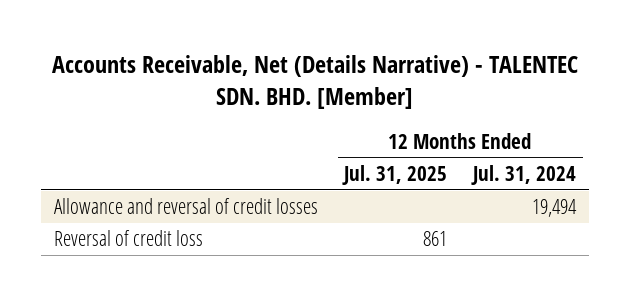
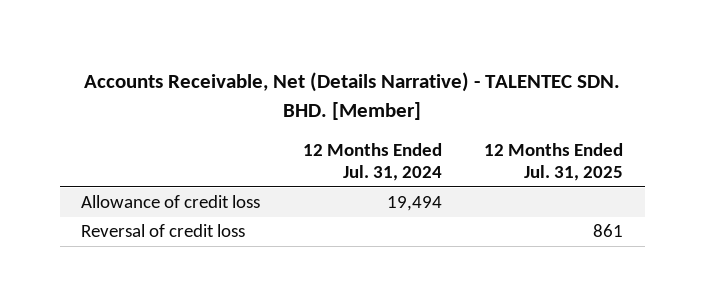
- | 12 Months Ended Jul. 31, 2025 | 12 Months Ended Jul. 31, 2024
+ | 12 Months Ended Jul. 31, 2024 | 12 Months Ended Jul. 31, 2025
- Allowance and reversal of credit losses | | 19,494
+ Allowance of credit loss | 19,494 |

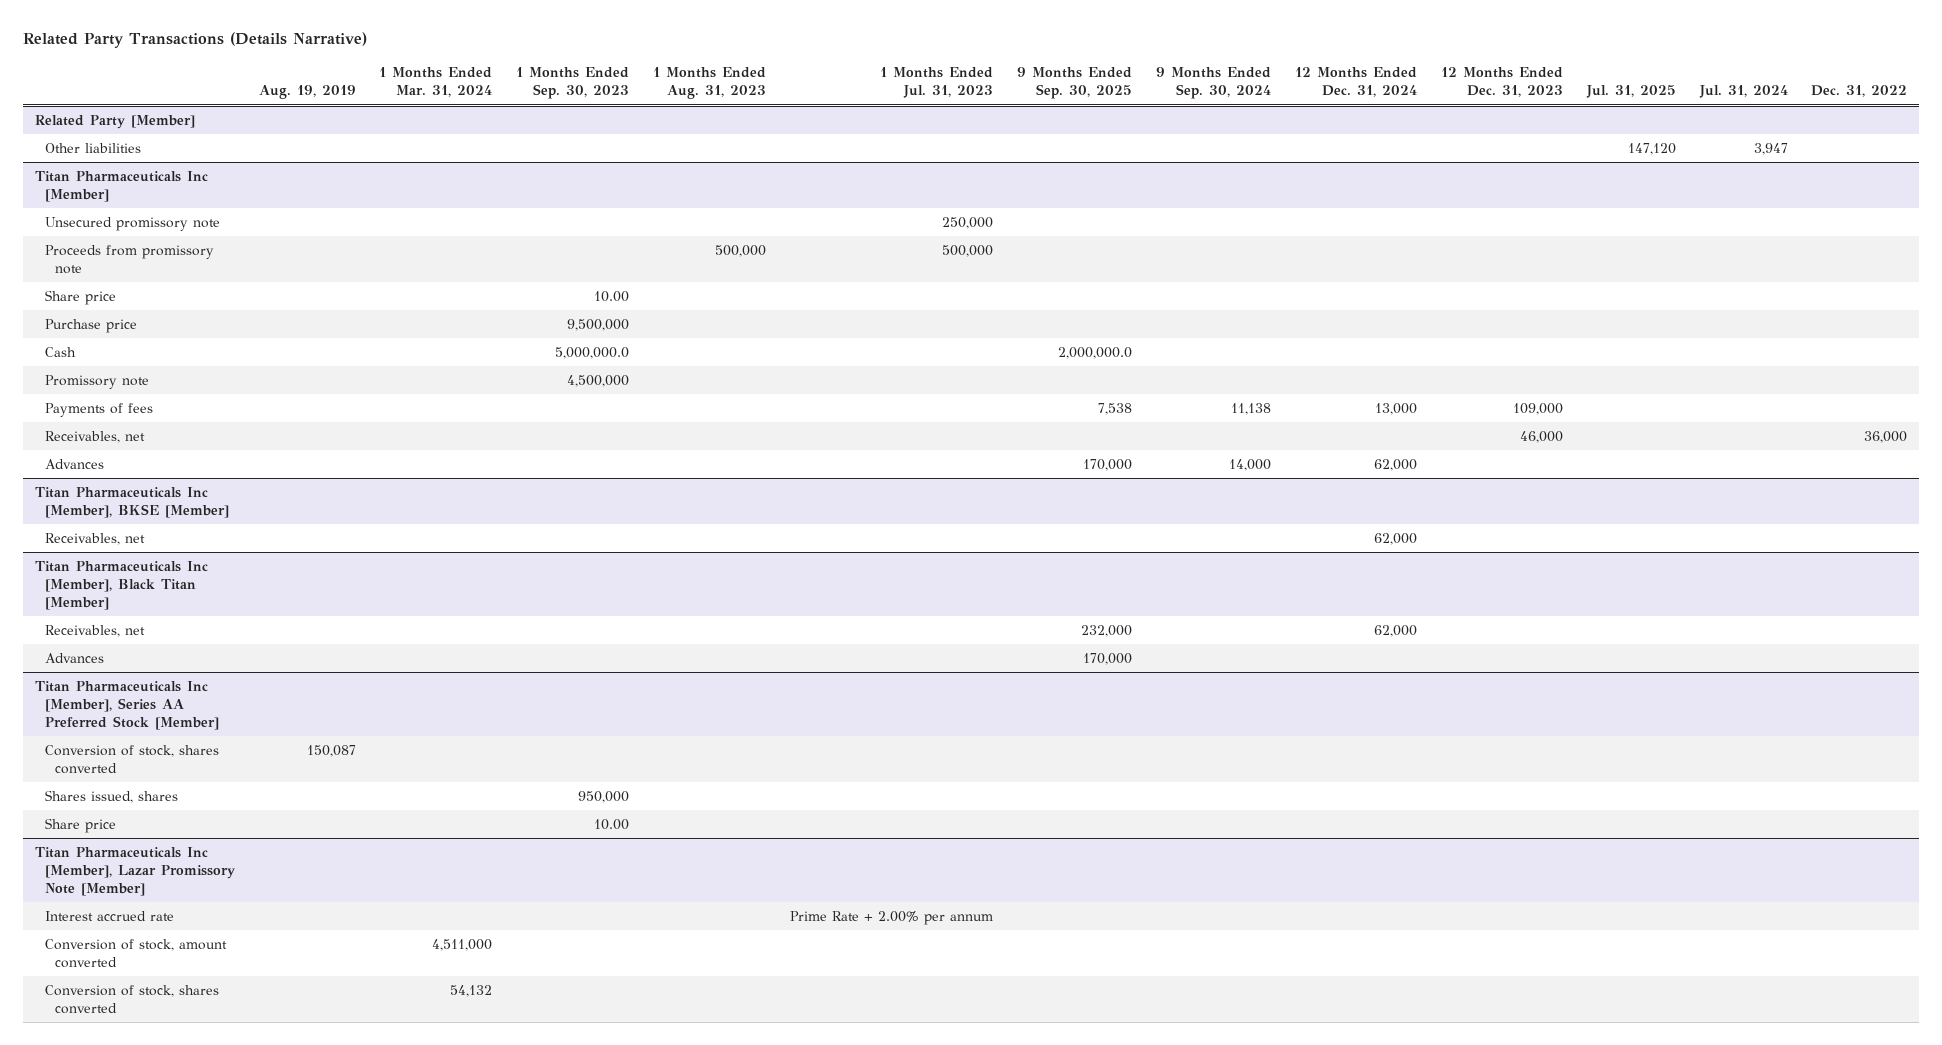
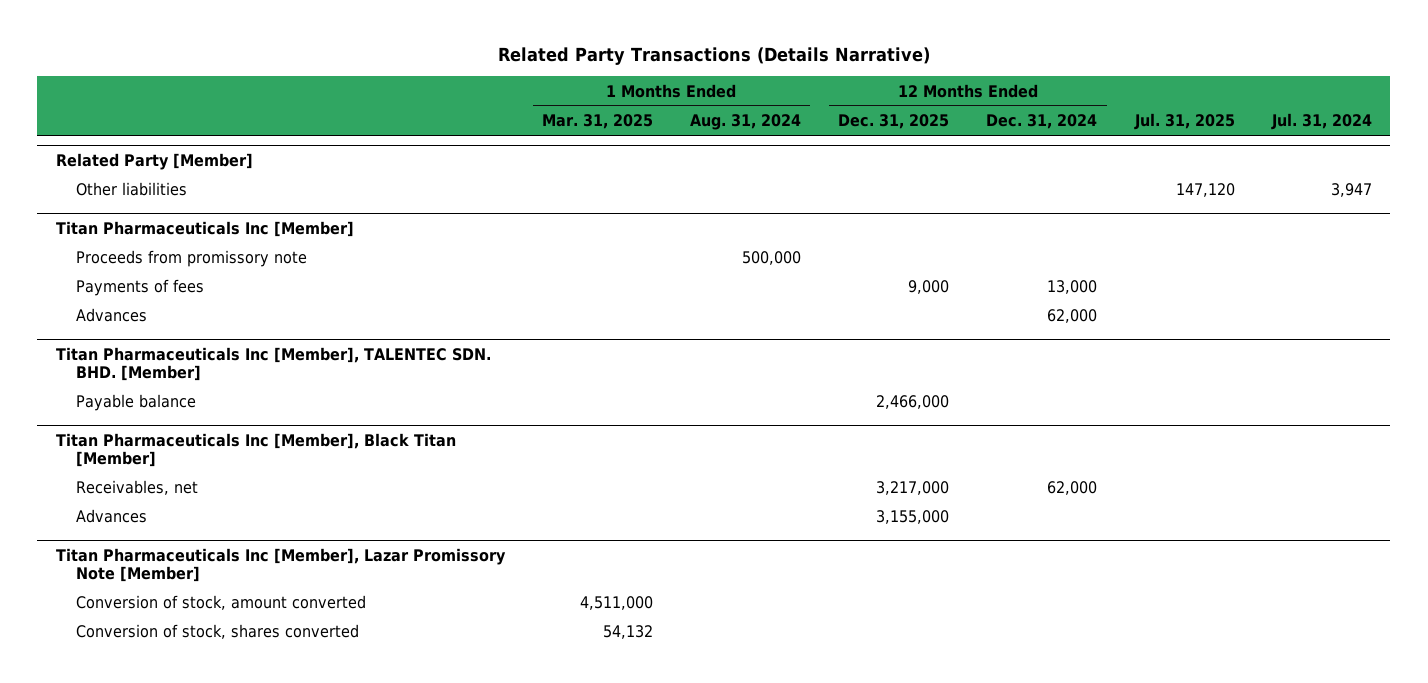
- | Aug. 19, 2019 | 1 Months Ended Mar. 31, 2024 | 1 Months Ended Sep. 30, 2023 | 1 Months Ended Aug. 31, 2023 | 1 Months Ended Jul. 31, 2023 | 9 Months Ended Sep. 30, 2025 | 9 Months Ended Sep. 30, 2024 | 12 Months Ended Dec. 31, 2024 | 12 Months Ended Dec. 31, 2023 | Jul. 31, 2025 | Jul. 31, 2024 | Dec. 31, 2022
+ | 1 Months Ended Mar. 31, 2025 | 1 Months Ended Aug. 31, 2024 | 12 Months Ended Dec. 31, 2025 | 12 Months Ended Dec. 31, 2024 | Jul. 31, 2025 | Jul. 31, 2024
@ Titan Pharmaceuticals Inc [Member]
- Unsecured promissory note | | | | | 250,000 | | | | | | |
- Share price | | | 10.00 | | | | | | | | |
- Purchase price | | | 9,500,000 | | | | | | | | |
- Cash | | | 5,000,000.0 | | | 2,000,000.0 | | | | | |
- Promissory note | | | 4,500,000 | | | | | | | | |
- Receivables, net | | | | | | | | | 46,000 | | | 36,000
- Titan Pharmaceuticals Inc [Member], BKSE [Member]
- Receivables, net | | | | | | | | 62,000 | | | |
+ Titan Pharmaceuticals Inc [Member], TALENTEC SDN. BHD. [Member]
+ Payable balance | | | 2,466,000 | | |
- Titan Pharmaceuticals Inc [Member], Series AA Preferred Stock [Member]
- Conversion of stock, shares converted | 150,087 | | | | | | | | | | |
- Shares issued, shares | | | 950,000 | | | | | | | | |
- Share price | | | 10.00 | | | | | | | | |
@ Titan Pharmaceuticals Inc [Member], Lazar Promissory Note [Member]
- Interest accrued rate | | | | | Prime Rate + 2.00% per annum | | | | | | |

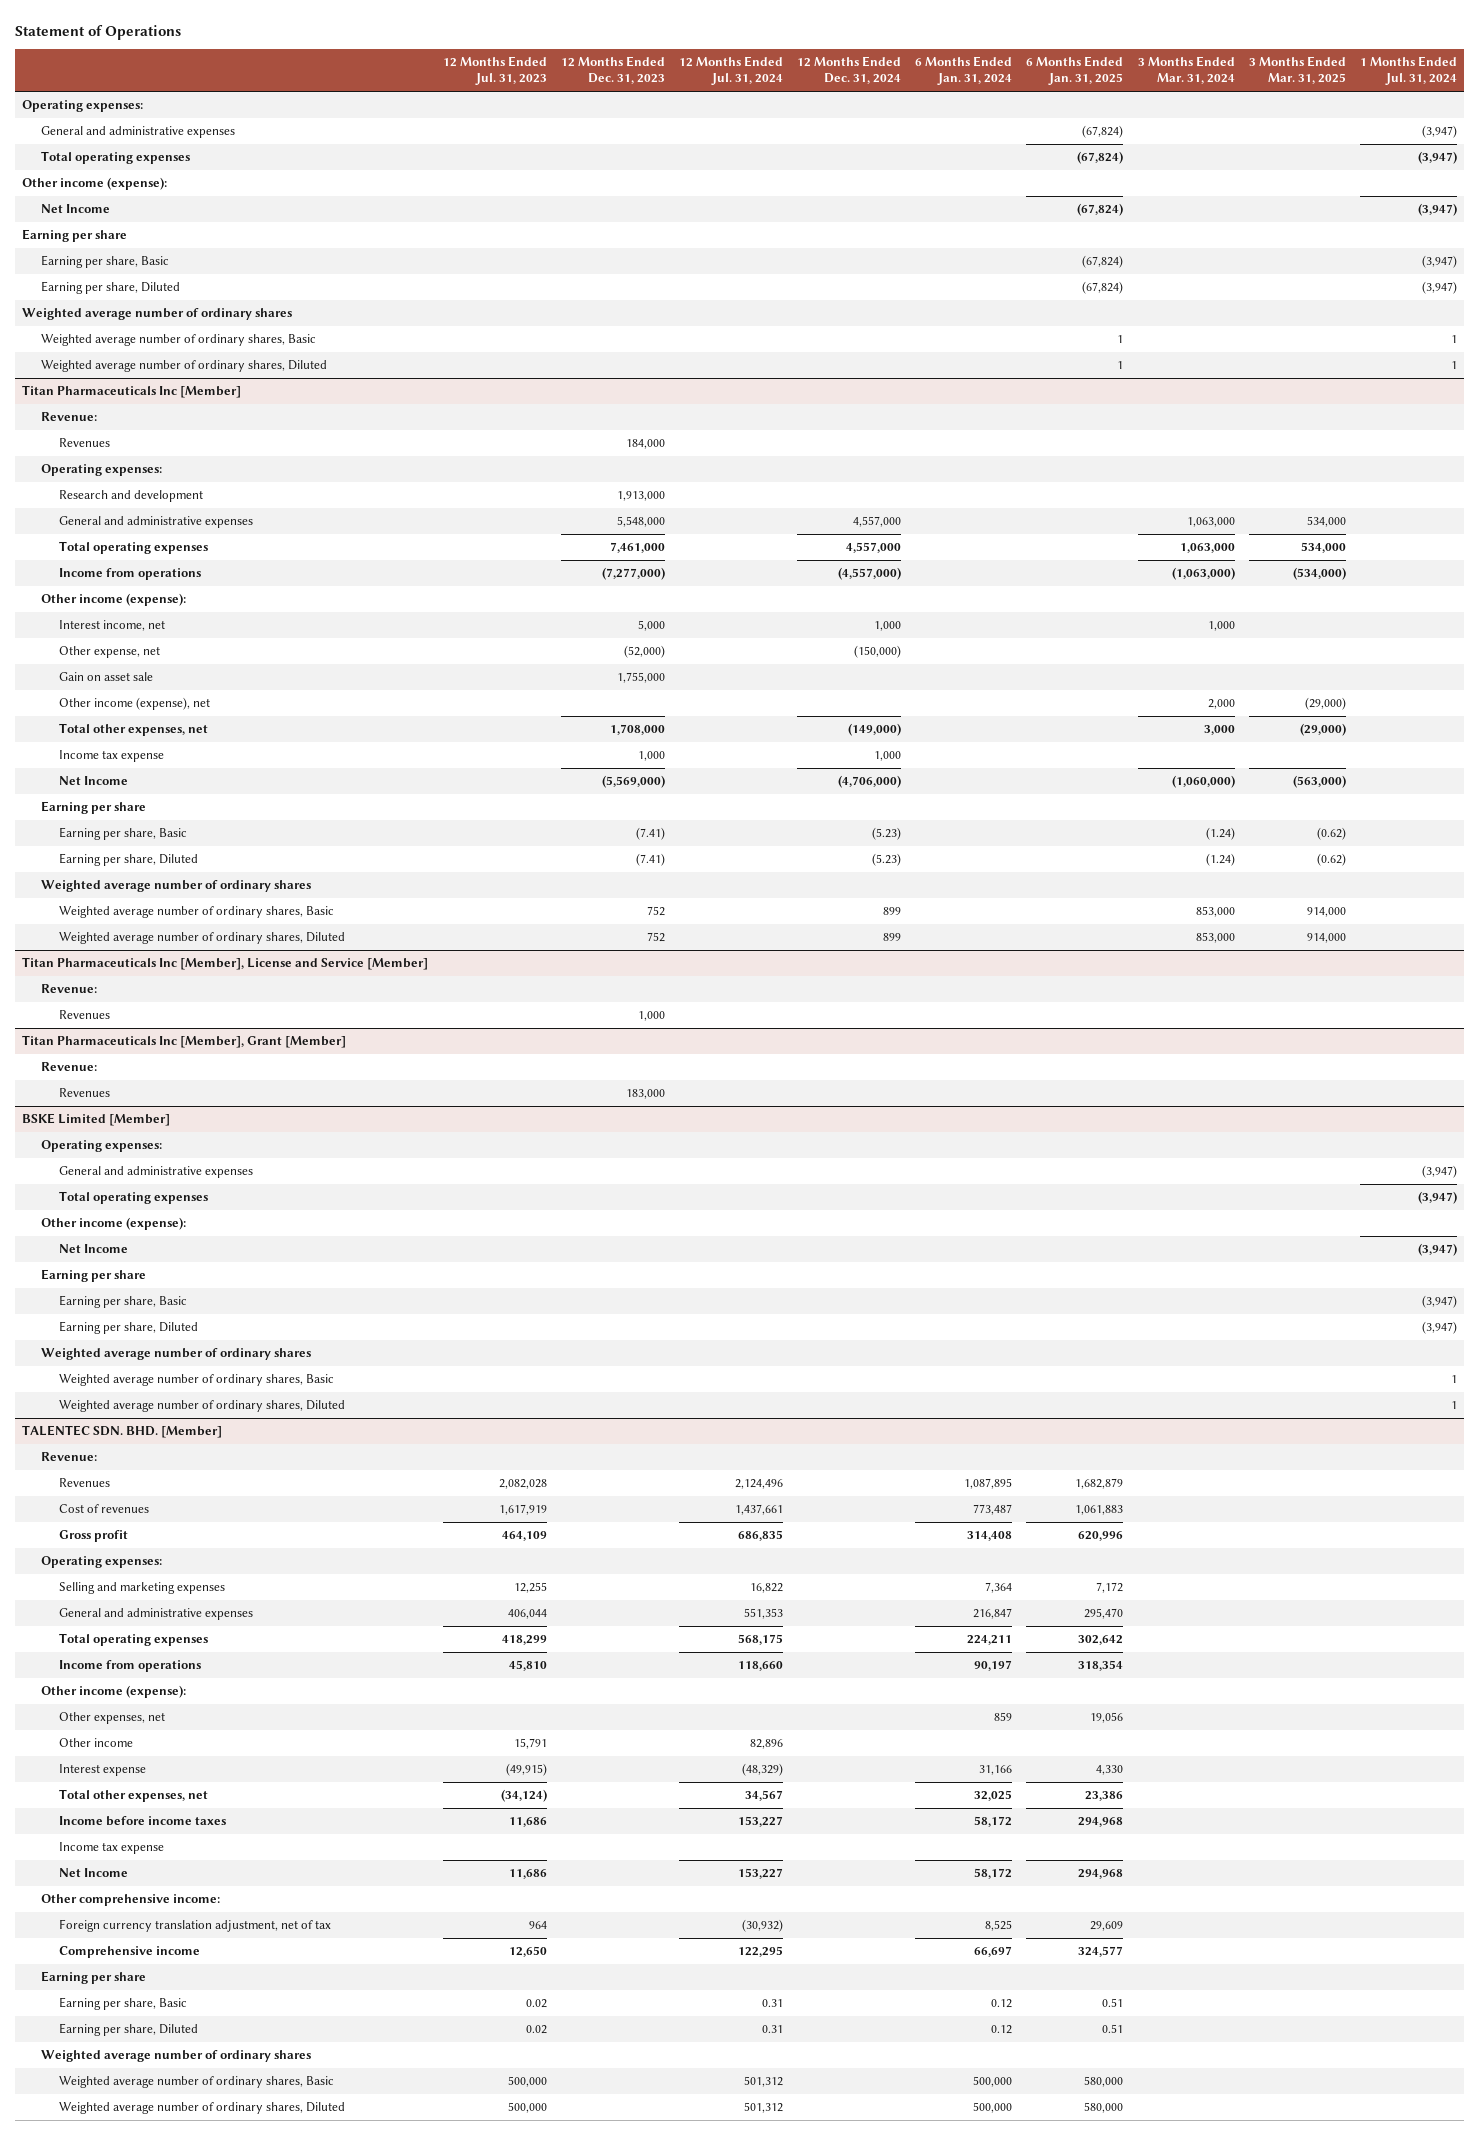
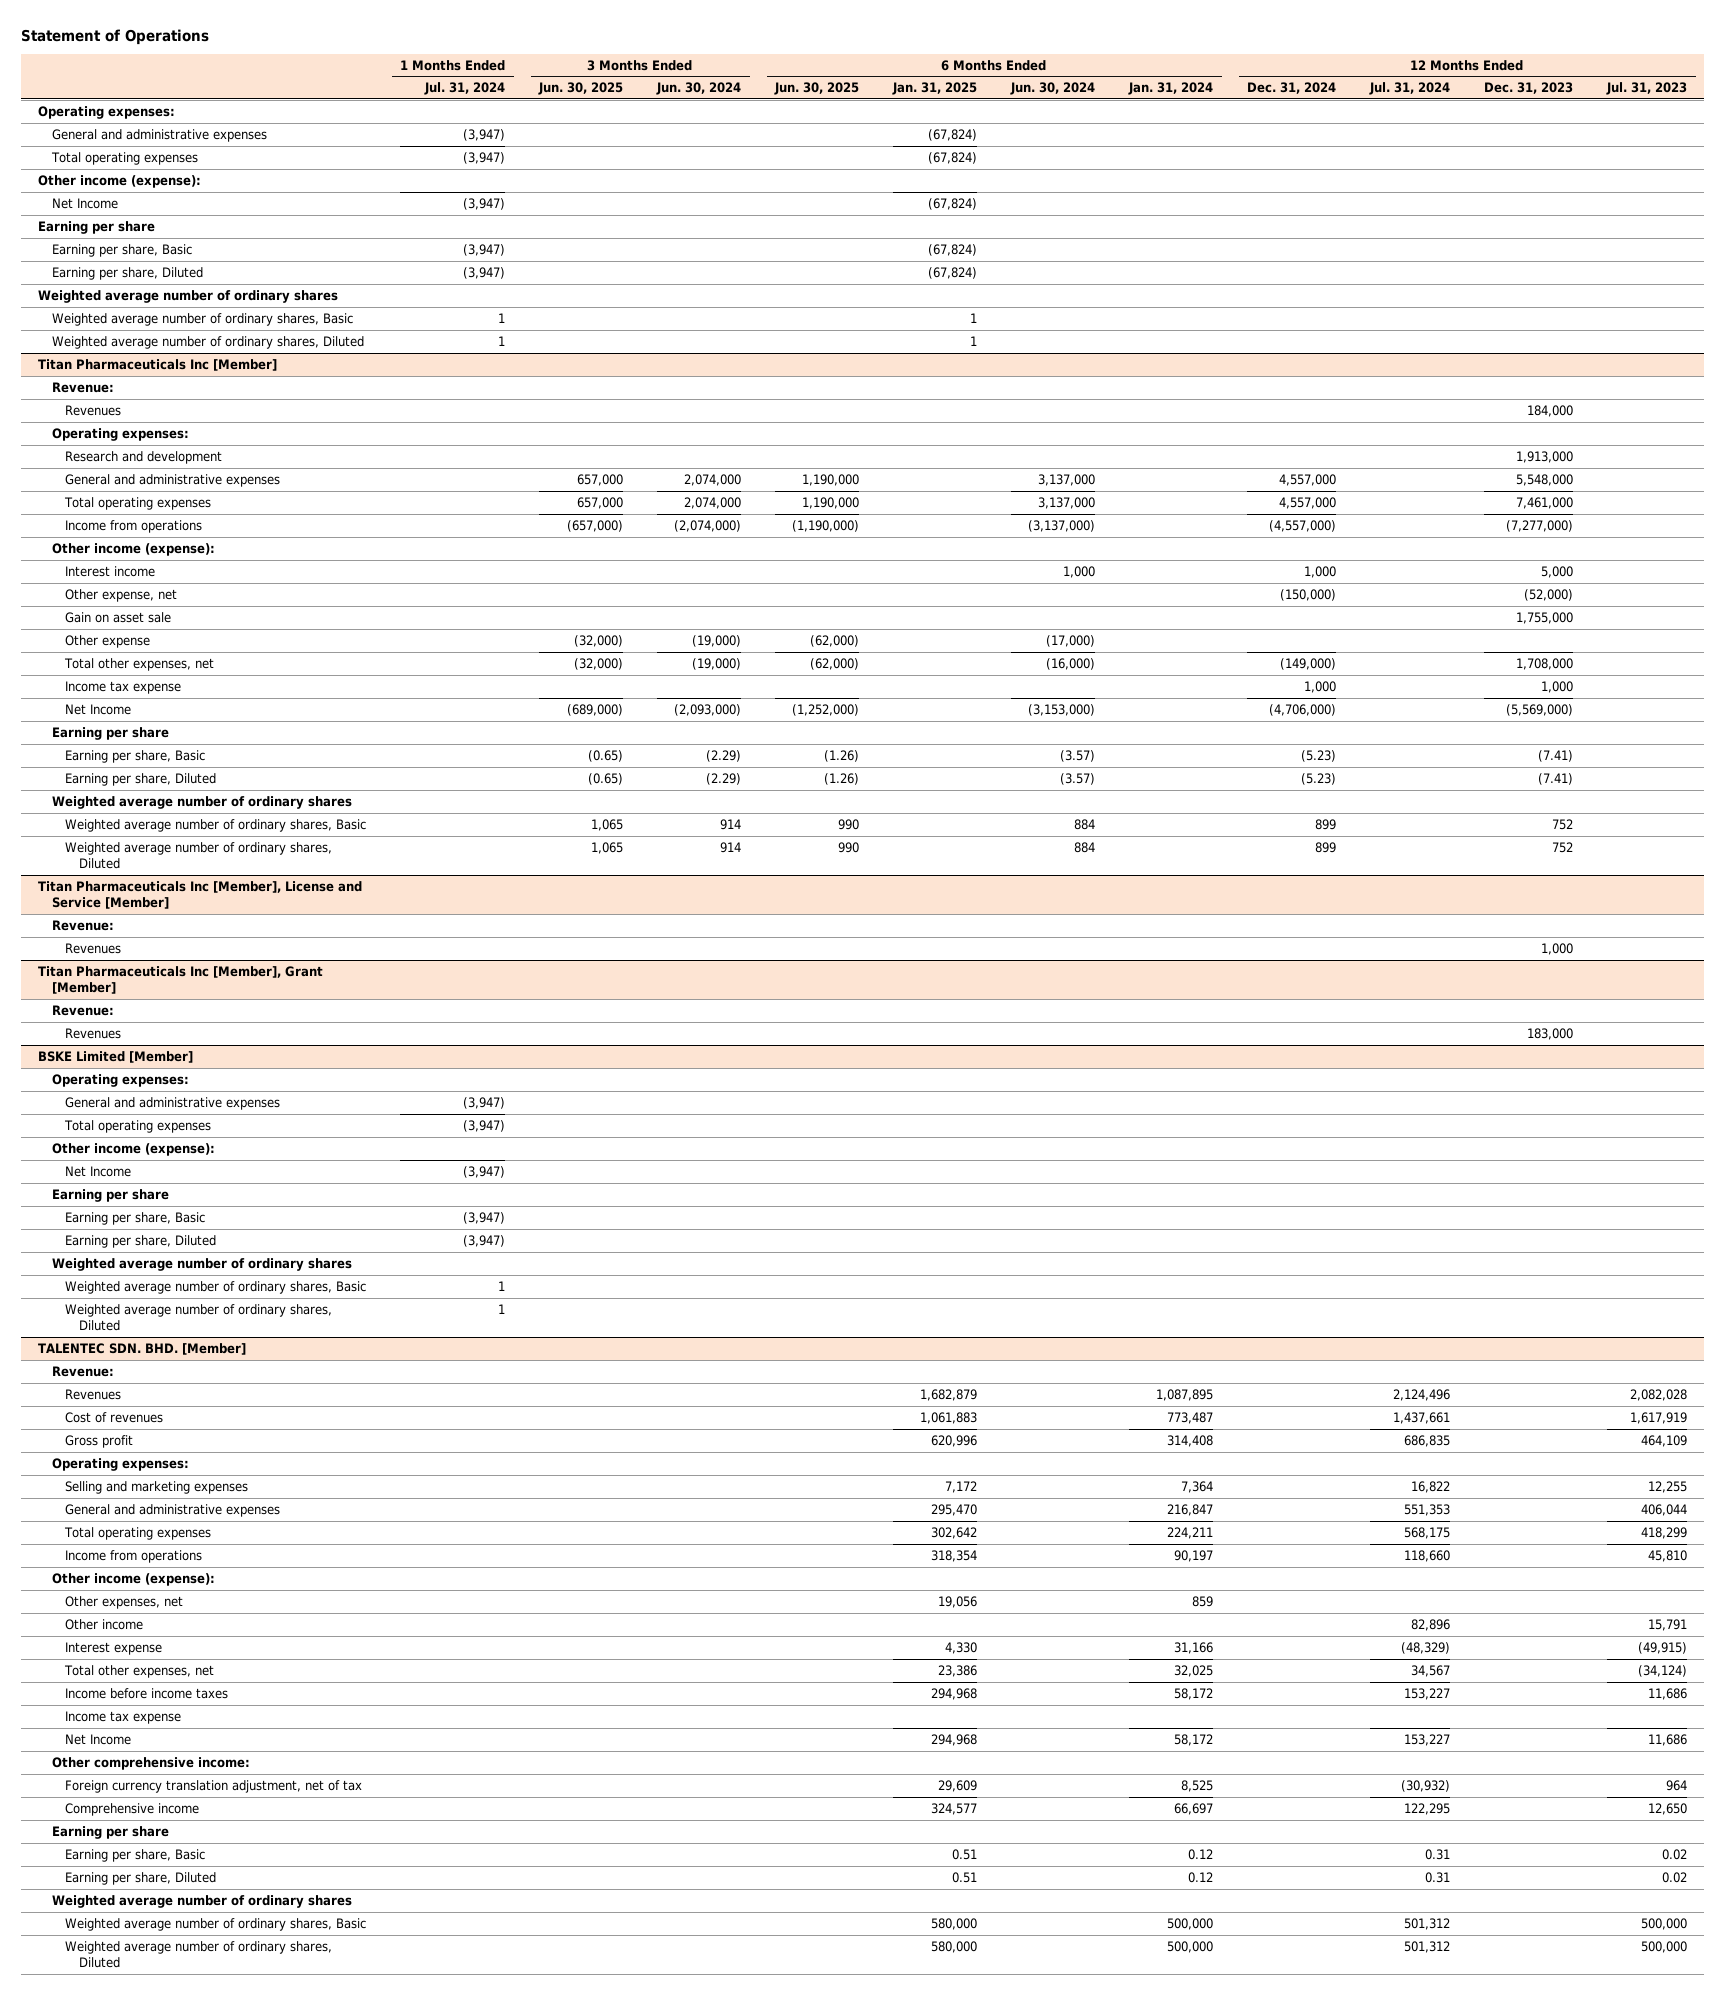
- | 12 Months Ended Jul. 31, 2023 | 12 Months Ended Dec. 31, 2023 | 12 Months Ended Jul. 31, 2024 | 12 Months Ended Dec. 31, 2024 | 6 Months Ended Jan. 31, 2024 | 6 Months Ended Jan. 31, 2025 | 3 Months Ended Mar. 31, 2024 | 3 Months Ended Mar. 31, 2025 | 1 Months Ended Jul. 31, 2024
+ | 1 Months Ended Jul. 31, 2024 | 3 Months Ended Jun. 30, 2025 | 3 Months Ended Jun. 30, 2024 | 6 Months Ended Jun. 30, 2025 | 6 Months Ended Jan. 31, 2025 | 6 Months Ended Jun. 30, 2024 | 6 Months Ended Jan. 31, 2024 | 12 Months Ended Dec. 31, 2024 | 12 Months Ended Jul. 31, 2024 | 12 Months Ended Dec. 31, 2023 | 12 Months Ended Jul. 31, 2023
@ Titan Pharmaceuticals Inc [Member]
- Interest income, net | | 5,000 | | 1,000 | | | 1,000 | |
+ Interest income | | | | | | 1,000 | | 1,000 | | 5,000 |
- Other income (expense), net | | | | | | | 2,000 | (29,000) |
+ Other expense | | (32,000) | (19,000) | (62,000) | | (17,000) | | | | |

